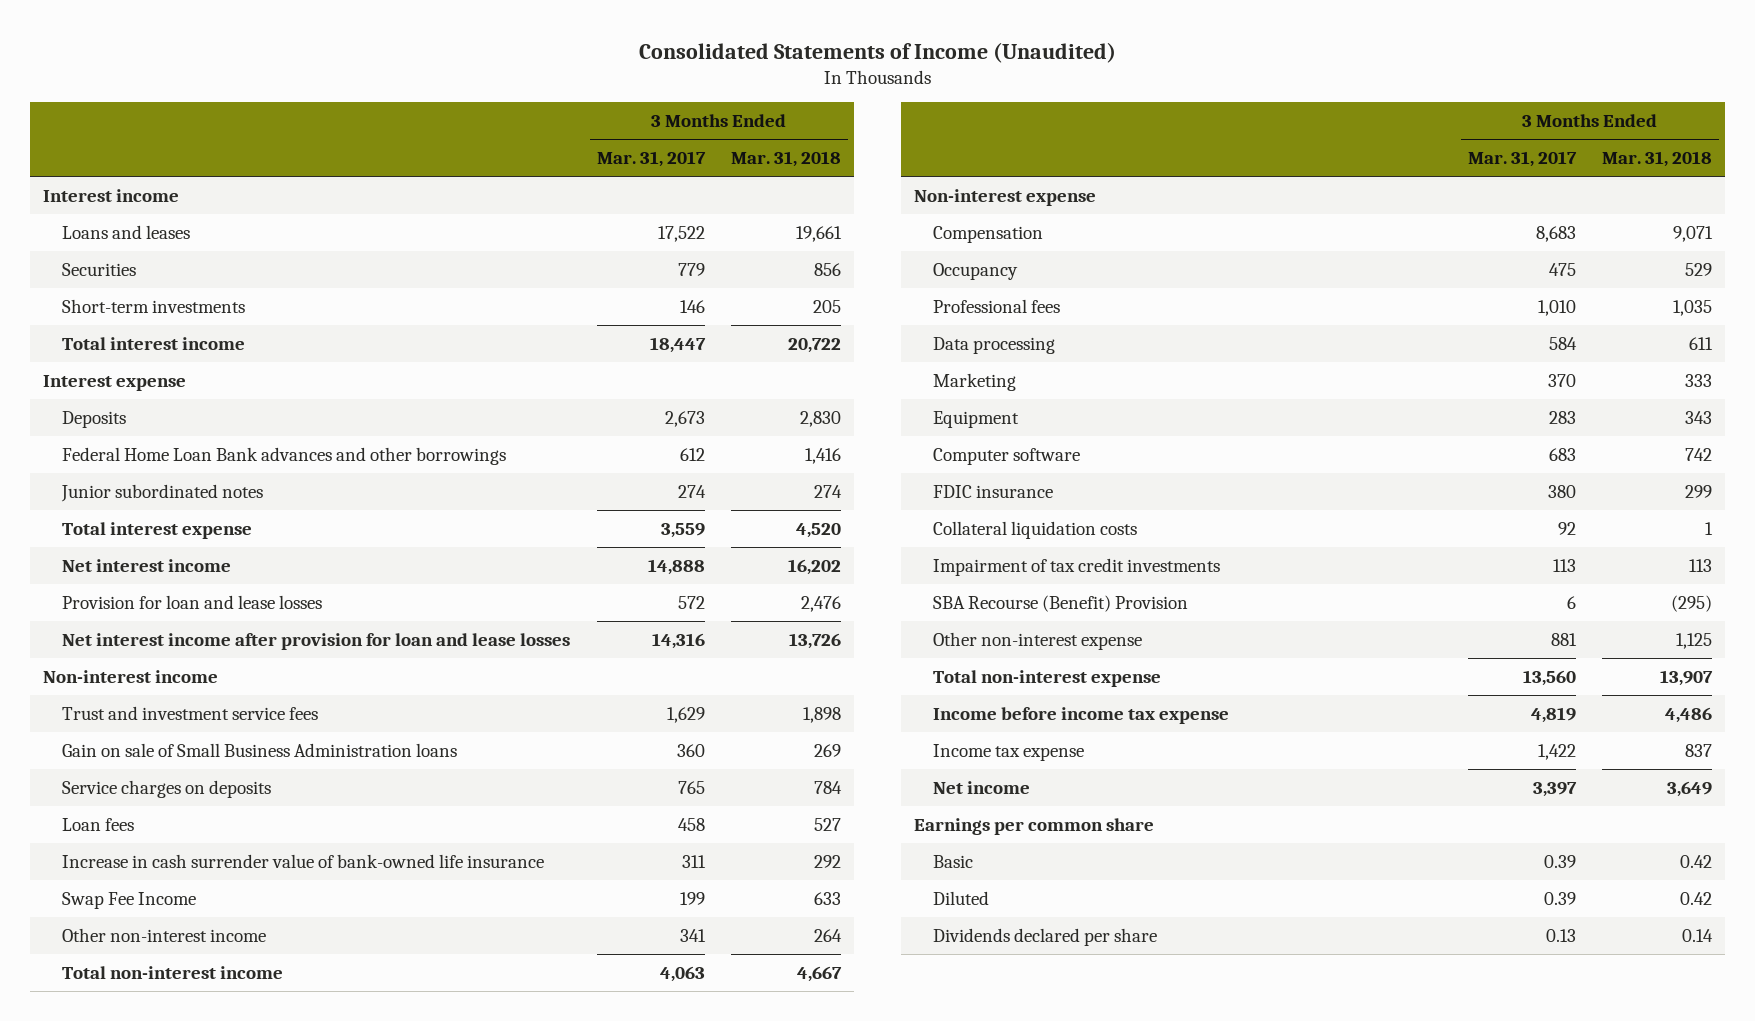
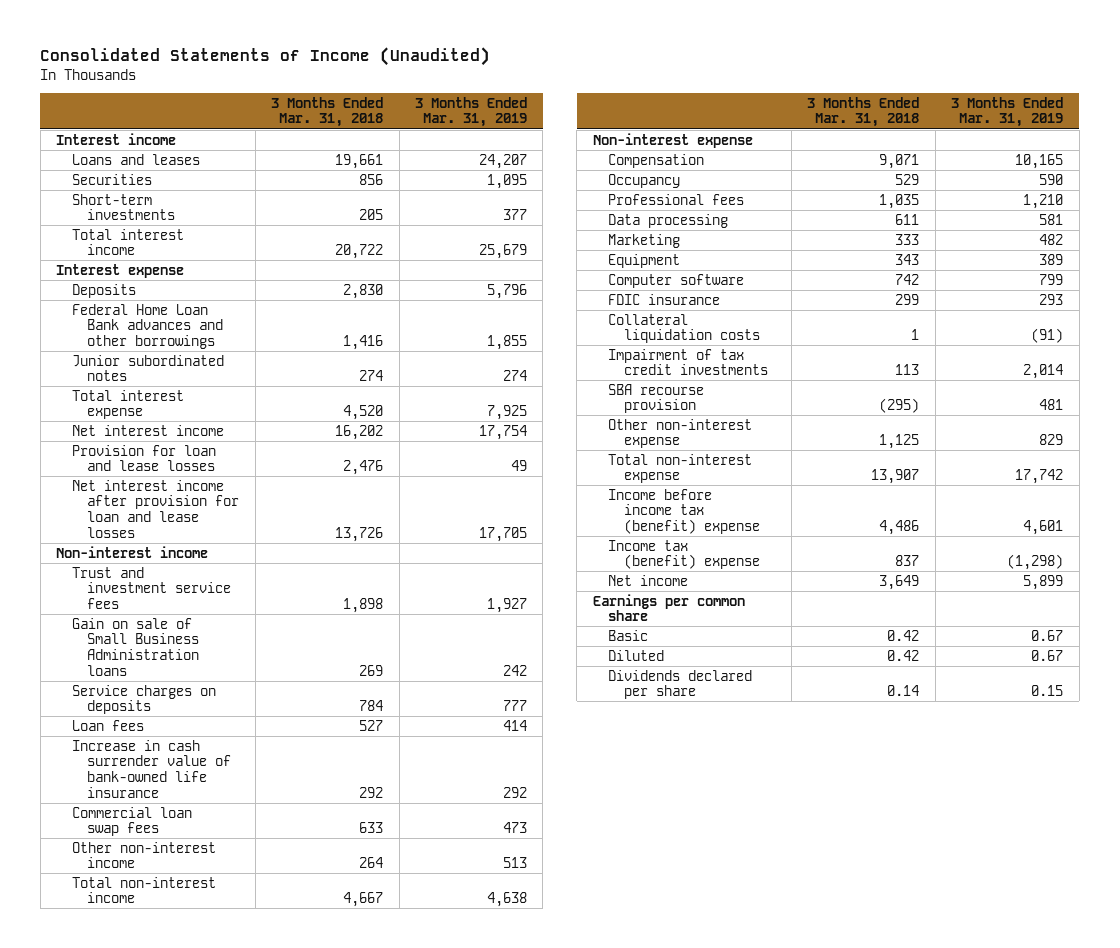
- | 3 Months Ended Mar. 31, 2017 | 3 Months Ended Mar. 31, 2018
+ | 3 Months Ended Mar. 31, 2018 | 3 Months Ended Mar. 31, 2019
- Swap Fee Income | 199 | 633
+ Commercial loan swap fees | 633 | 473
- SBA Recourse (Benefit) Provision | 6 | (295)
+ SBA recourse provision | (295) | 481
- Income before income tax expense | 4,819 | 4,486
- Income tax expense | 1,422 | 837
+ Income before income tax (benefit) expense | 4,486 | 4,601
+ Income tax (benefit) expense | 837 | (1,298)

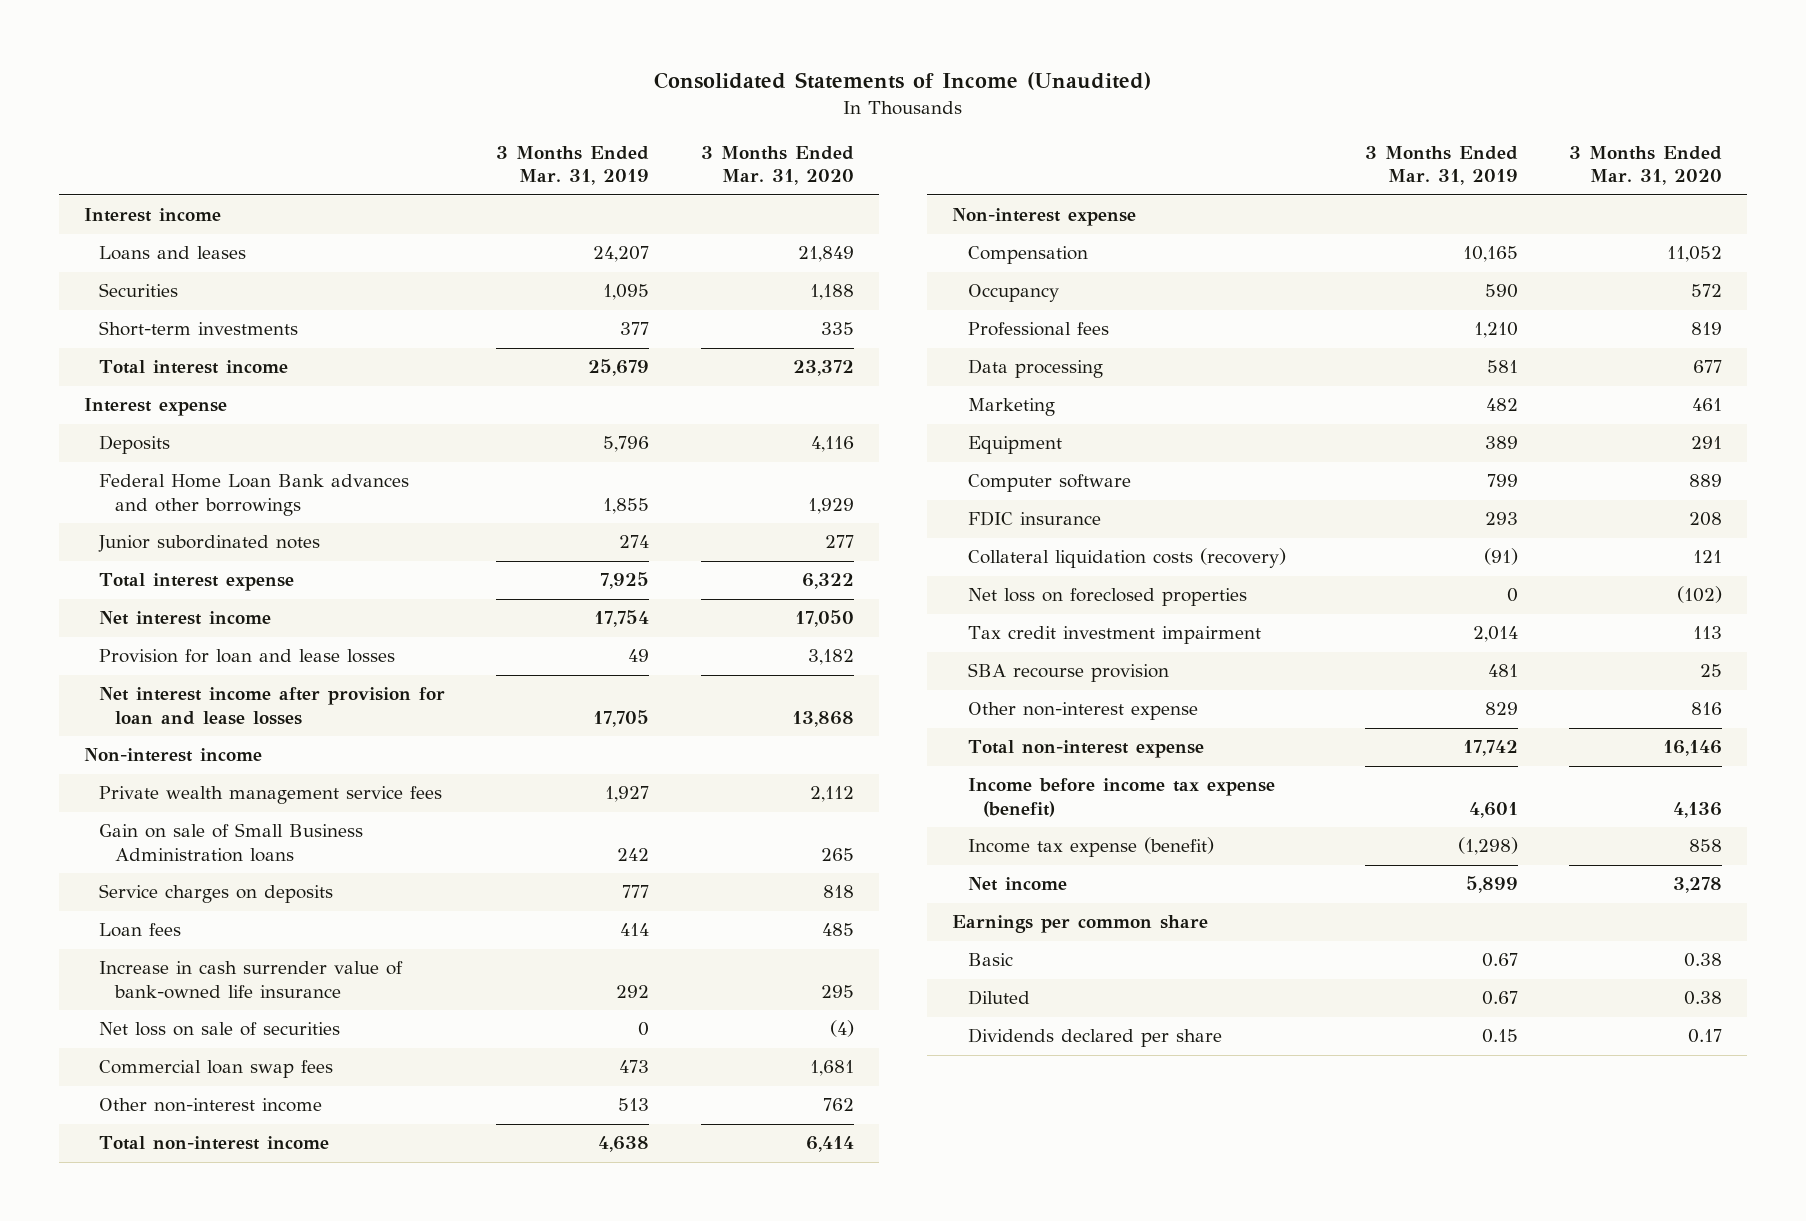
- | 3 Months Ended Mar. 31, 2018 | 3 Months Ended Mar. 31, 2019
+ | 3 Months Ended Mar. 31, 2019 | 3 Months Ended Mar. 31, 2020
- Trust and investment service fees | 1,898 | 1,927
+ Private wealth management service fees | 1,927 | 2,112
+ Net loss on sale of securities | 0 | (4)
- Collateral liquidation costs | 1 | (91)
- Impairment of tax credit investments | 113 | 2,014
+ Collateral liquidation costs (recovery) | (91) | 121
+ Net loss on foreclosed properties | 0 | (102)
+ Tax credit investment impairment | 2,014 | 113
- Income before income tax (benefit) expense | 4,486 | 4,601
- Income tax (benefit) expense | 837 | (1,298)
+ Income before income tax expense (benefit) | 4,601 | 4,136
+ Income tax expense (benefit) | (1,298) | 858

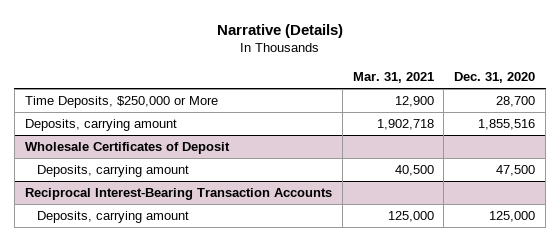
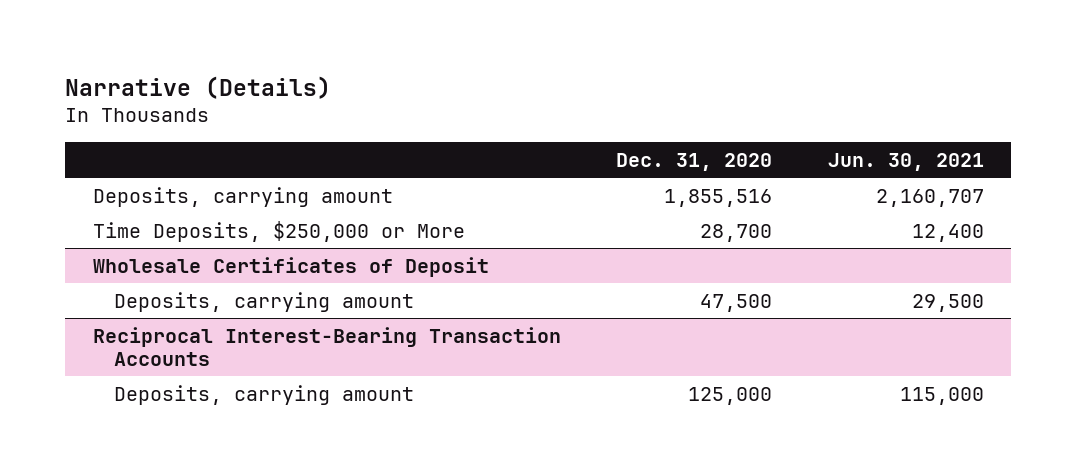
- | Mar. 31, 2021 | Dec. 31, 2020
+ | Dec. 31, 2020 | Jun. 30, 2021
moved down: Time Deposits, $250,000 or More | 28,700 | 12,400

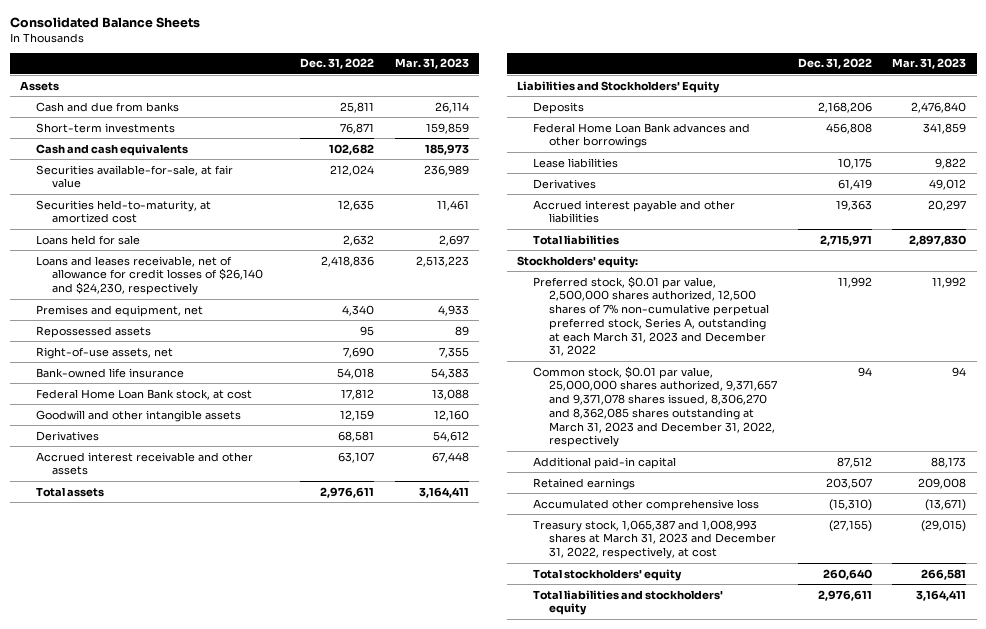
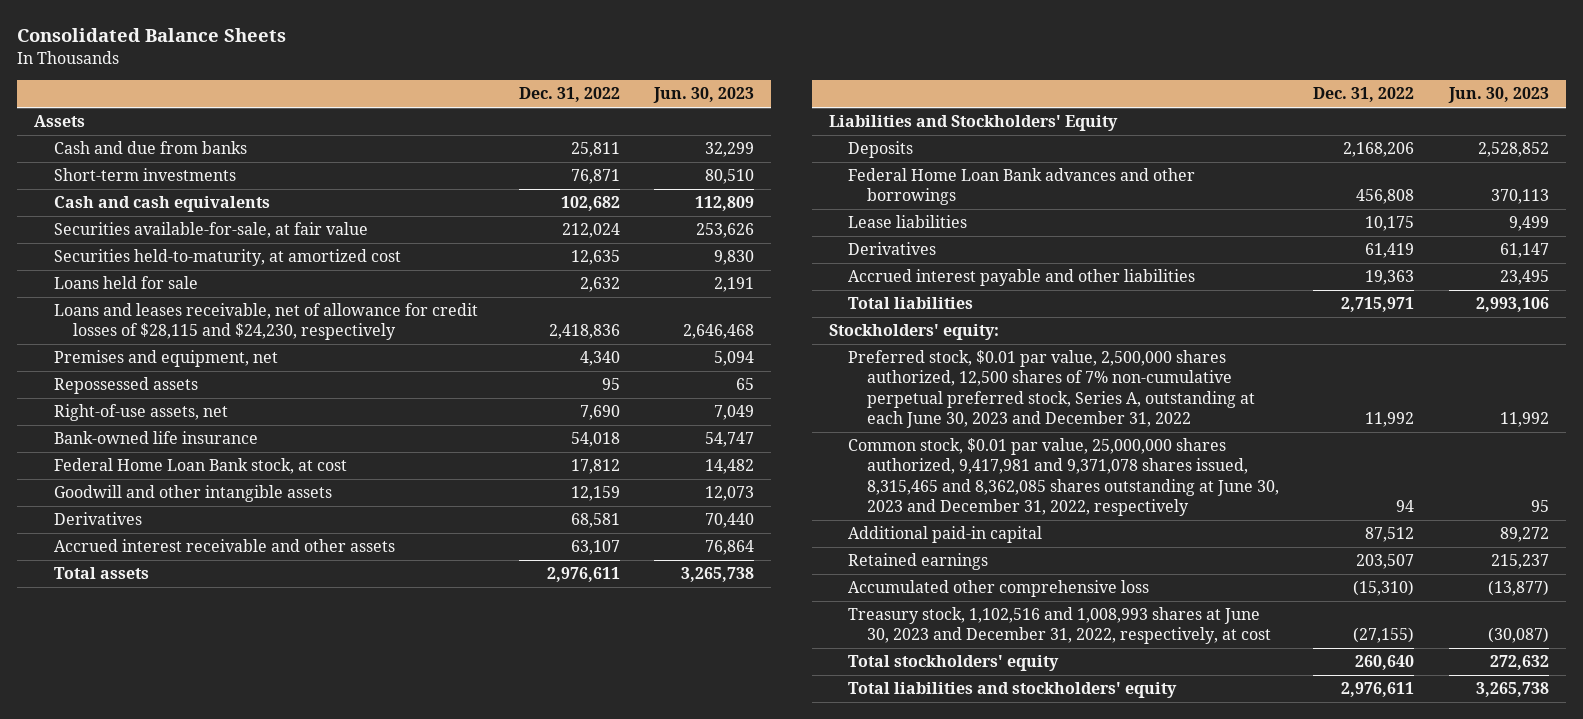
- | Dec. 31, 2022 | Mar. 31, 2023
+ | Dec. 31, 2022 | Jun. 30, 2023
- Loans and leases receivable, net of allowance for credit losses of $26,140 and $24,230, respectively | 2,418,836 | 2,513,223
+ Loans and leases receivable, net of allowance for credit losses of $28,115 and $24,230, respectively | 2,418,836 | 2,646,468
- Preferred stock, $0.01 par value, 2,500,000 shares authorized, 12,500 shares of 7% non-cumulative perpetual preferred stock, Series A, outstanding at each March 31, 2023 and December 31, 2022 | 11,992 | 11,992
- Common stock, $0.01 par value, 25,000,000 shares authorized, 9,371,657 and 9,371,078 shares issued, 8,306,270 and 8,362,085 shares outstanding at March 31, 2023 and December 31, 2022, respectively | 94 | 94
+ Preferred stock, $0.01 par value, 2,500,000 shares authorized, 12,500 shares of 7% non-cumulative perpetual preferred stock, Series A, outstanding at each June 30, 2023 and December 31, 2022 | 11,992 | 11,992
+ Common stock, $0.01 par value, 25,000,000 shares authorized, 9,417,981 and 9,371,078 shares issued, 8,315,465 and 8,362,085 shares outstanding at June 30, 2023 and December 31, 2022, respectively | 94 | 95
- Treasury stock, 1,065,387 and 1,008,993 shares at March 31, 2023 and December 31, 2022, respectively, at cost | (27,155) | (29,015)
+ Treasury stock, 1,102,516 and 1,008,993 shares at June 30, 2023 and December 31, 2022, respectively, at cost | (27,155) | (30,087)

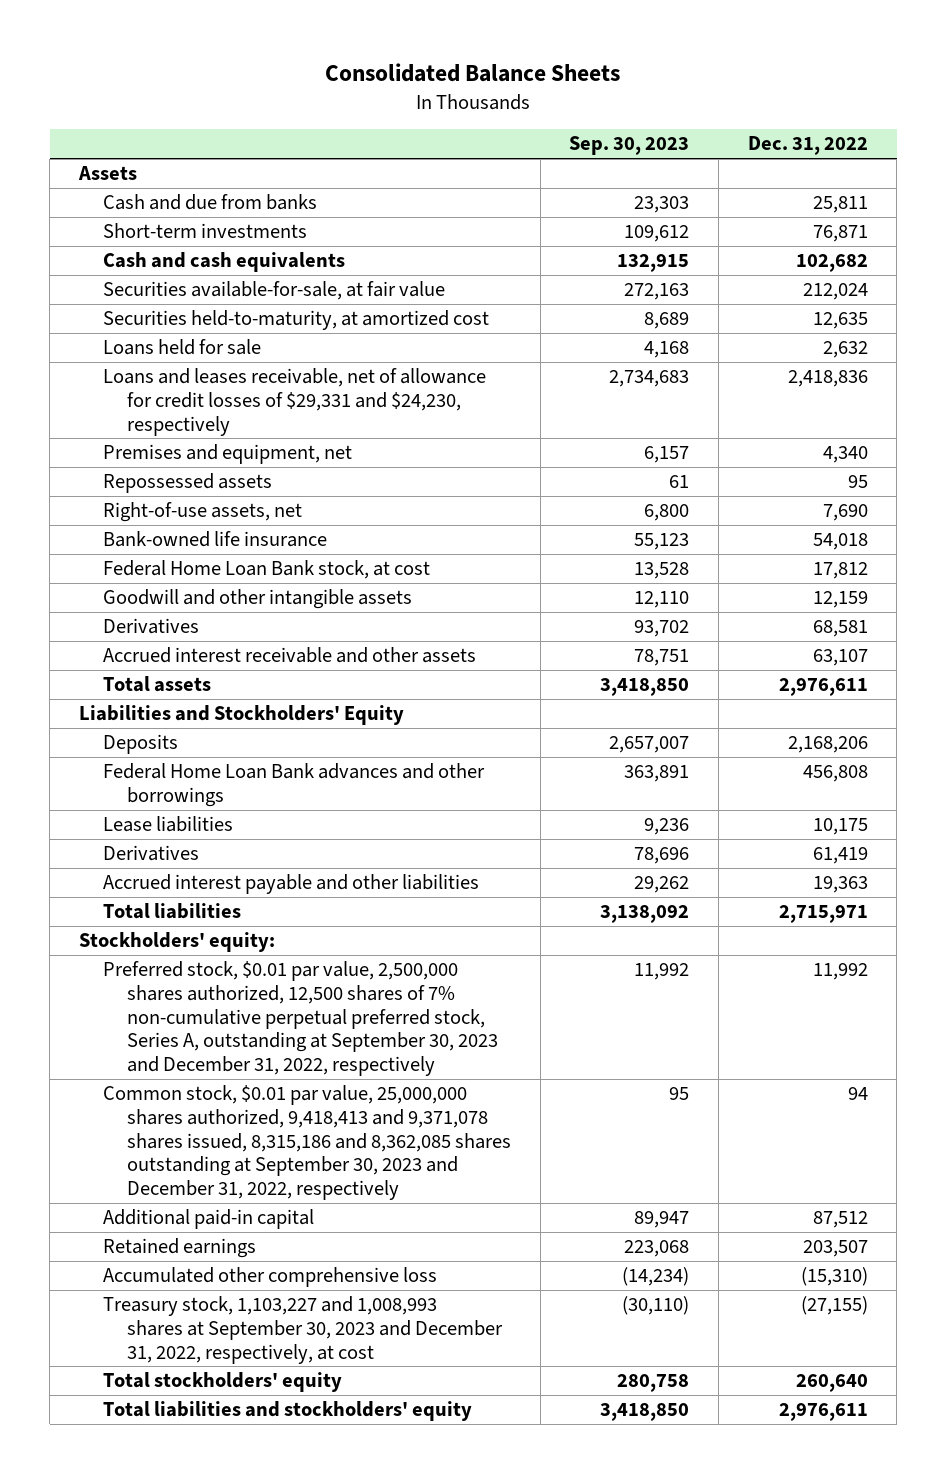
- | Dec. 31, 2022 | Jun. 30, 2023
+ | Sep. 30, 2023 | Dec. 31, 2022
- Loans and leases receivable, net of allowance for credit losses of $28,115 and $24,230, respectively | 2,418,836 | 2,646,468
+ Loans and leases receivable, net of allowance for credit losses of $29,331 and $24,230, respectively | 2,734,683 | 2,418,836
- Preferred stock, $0.01 par value, 2,500,000 shares authorized, 12,500 shares of 7% non-cumulative perpetual preferred stock, Series A, outstanding at each June 30, 2023 and December 31, 2022 | 11,992 | 11,992
- Common stock, $0.01 par value, 25,000,000 shares authorized, 9,417,981 and 9,371,078 shares issued, 8,315,465 and 8,362,085 shares outstanding at June 30, 2023 and December 31, 2022, respectively | 94 | 95
+ Preferred stock, $0.01 par value, 2,500,000 shares authorized, 12,500 shares of 7% non-cumulative perpetual preferred stock, Series A, outstanding at September 30, 2023 and December 31, 2022, respectively | 11,992 | 11,992
+ Common stock, $0.01 par value, 25,000,000 shares authorized, 9,418,413 and 9,371,078 shares issued, 8,315,186 and 8,362,085 shares outstanding at September 30, 2023 and December 31, 2022, respectively | 95 | 94
- Treasury stock, 1,102,516 and 1,008,993 shares at June 30, 2023 and December 31, 2022, respectively, at cost | (27,155) | (30,087)
+ Treasury stock, 1,103,227 and 1,008,993 shares at September 30, 2023 and December 31, 2022, respectively, at cost | (30,110) | (27,155)

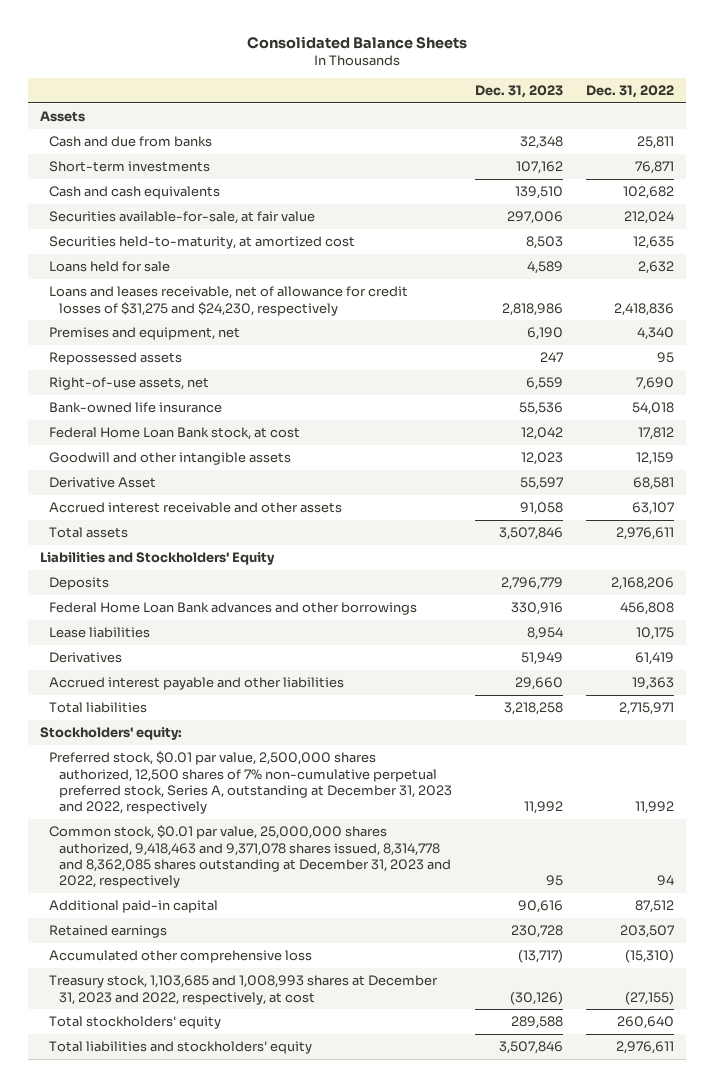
- | Sep. 30, 2023 | Dec. 31, 2022
+ | Dec. 31, 2023 | Dec. 31, 2022
- Loans and leases receivable, net of allowance for credit losses of $29,331 and $24,230, respectively | 2,734,683 | 2,418,836
+ Loans and leases receivable, net of allowance for credit losses of $31,275 and $24,230, respectively | 2,818,986 | 2,418,836
- Derivatives | 93,702 | 68,581
+ Derivative Asset | 55,597 | 68,581
- Preferred stock, $0.01 par value, 2,500,000 shares authorized, 12,500 shares of 7% non-cumulative perpetual preferred stock, Series A, outstanding at September 30, 2023 and December 31, 2022, respectively | 11,992 | 11,992
- Common stock, $0.01 par value, 25,000,000 shares authorized, 9,418,413 and 9,371,078 shares issued, 8,315,186 and 8,362,085 shares outstanding at September 30, 2023 and December 31, 2022, respectively | 95 | 94
+ Preferred stock, $0.01 par value, 2,500,000 shares authorized, 12,500 shares of 7% non-cumulative perpetual preferred stock, Series A, outstanding at December 31, 2023 and 2022, respectively | 11,992 | 11,992
+ Common stock, $0.01 par value, 25,000,000 shares authorized, 9,418,463 and 9,371,078 shares issued, 8,314,778 and 8,362,085 shares outstanding at December 31, 2023 and 2022, respectively | 95 | 94
- Treasury stock, 1,103,227 and 1,008,993 shares at September 30, 2023 and December 31, 2022, respectively, at cost | (30,110) | (27,155)
+ Treasury stock, 1,103,685 and 1,008,993 shares at December 31, 2023 and 2022, respectively, at cost | (30,126) | (27,155)

